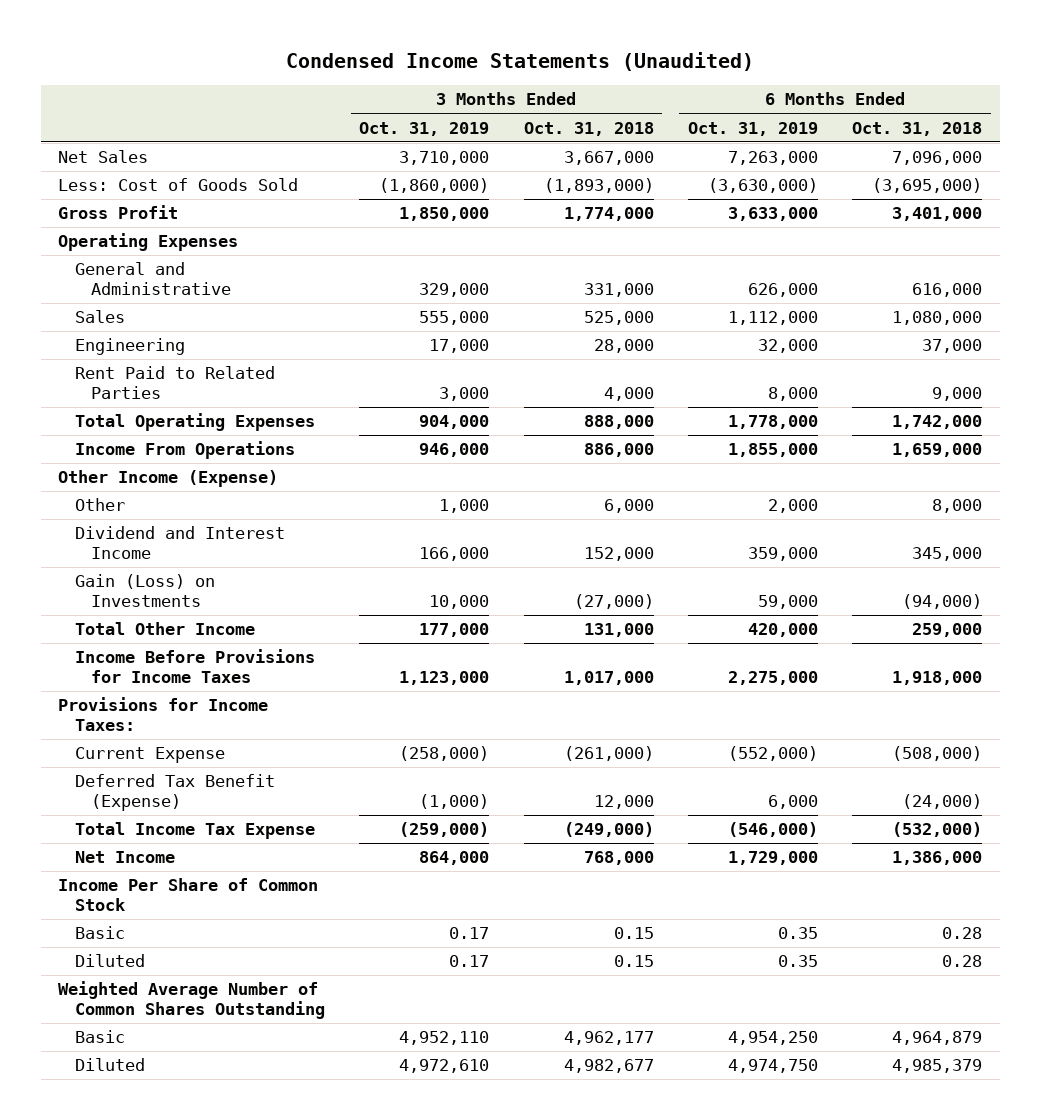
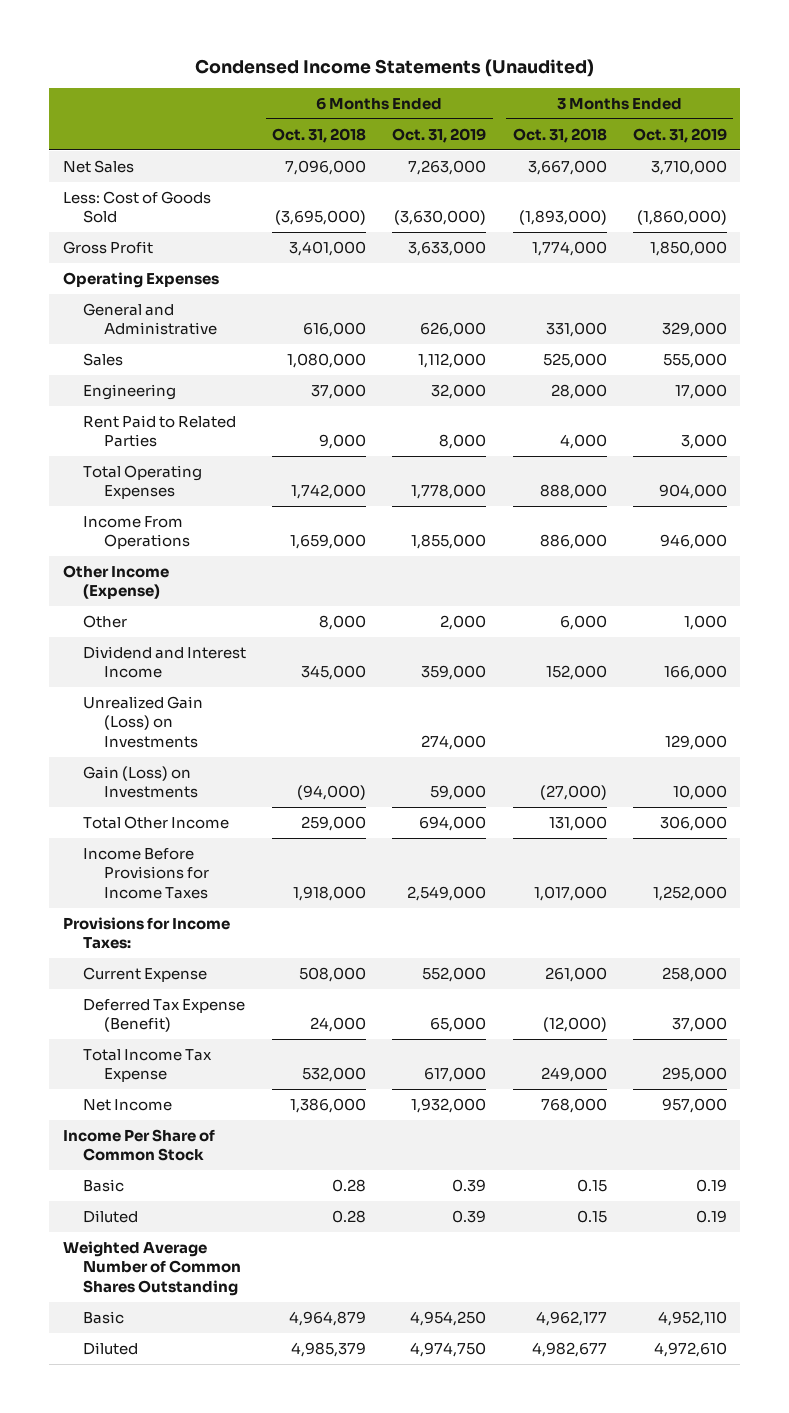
- | 3 Months Ended Oct. 31, 2019 | 3 Months Ended Oct. 31, 2018 | 6 Months Ended Oct. 31, 2019 | 6 Months Ended Oct. 31, 2018
+ | 6 Months Ended Oct. 31, 2018 | 6 Months Ended Oct. 31, 2019 | 3 Months Ended Oct. 31, 2018 | 3 Months Ended Oct. 31, 2019
+ Unrealized Gain (Loss) on Investments | | 274,000 | | 129,000
- Total Other Income | 177,000 | 131,000 | 420,000 | 259,000
- Income Before Provisions for Income Taxes | 1,123,000 | 1,017,000 | 2,275,000 | 1,918,000
+ Total Other Income | 259,000 | 694,000 | 131,000 | 306,000
+ Income Before Provisions for Income Taxes | 1,918,000 | 2,549,000 | 1,017,000 | 1,252,000
- Current Expense | (258,000) | (261,000) | (552,000) | (508,000)
- Deferred Tax Benefit (Expense) | (1,000) | 12,000 | 6,000 | (24,000)
- Total Income Tax Expense | (259,000) | (249,000) | (546,000) | (532,000)
- Net Income | 864,000 | 768,000 | 1,729,000 | 1,386,000
+ Current Expense | 508,000 | 552,000 | 261,000 | 258,000
+ Deferred Tax Expense (Benefit) | 24,000 | 65,000 | (12,000) | 37,000
+ Total Income Tax Expense | 532,000 | 617,000 | 249,000 | 295,000
+ Net Income | 1,386,000 | 1,932,000 | 768,000 | 957,000
- Basic | 0.17 | 0.15 | 0.35 | 0.28
- Diluted | 0.17 | 0.15 | 0.35 | 0.28
+ Basic | 0.28 | 0.39 | 0.15 | 0.19
+ Diluted | 0.28 | 0.39 | 0.15 | 0.19

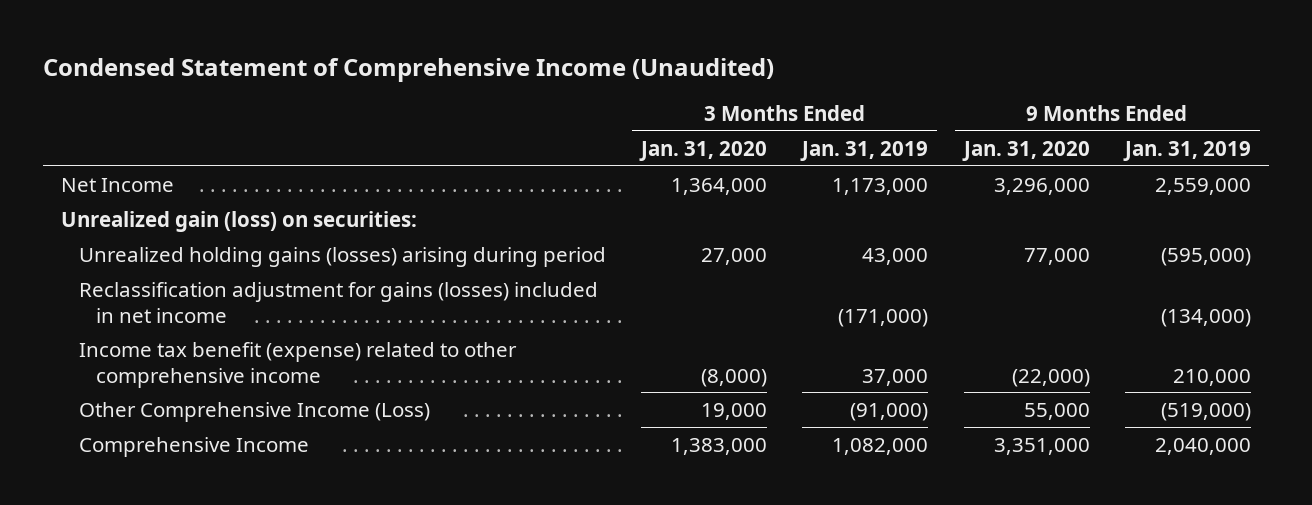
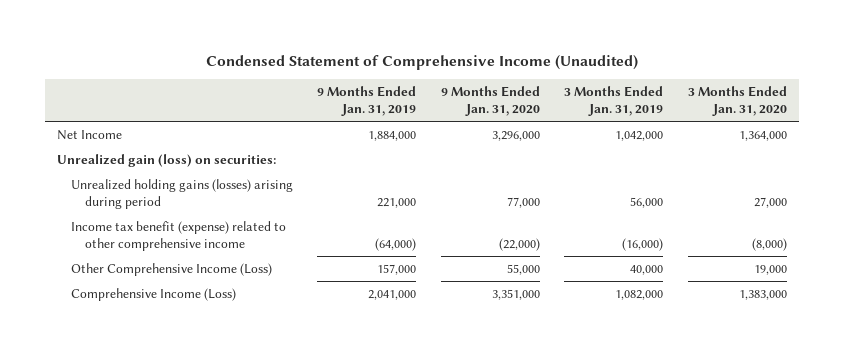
- | 3 Months Ended Jan. 31, 2020 | 3 Months Ended Jan. 31, 2019 | 9 Months Ended Jan. 31, 2020 | 9 Months Ended Jan. 31, 2019
+ | 9 Months Ended Jan. 31, 2019 | 9 Months Ended Jan. 31, 2020 | 3 Months Ended Jan. 31, 2019 | 3 Months Ended Jan. 31, 2020
- Net Income | 1,364,000 | 1,173,000 | 3,296,000 | 2,559,000
+ Net Income | 1,884,000 | 3,296,000 | 1,042,000 | 1,364,000
- Unrealized holding gains (losses) arising during period | 27,000 | 43,000 | 77,000 | (595,000)
- Reclassification adjustment for gains (losses) included in net income | | (171,000) | | (134,000)
- Income tax benefit (expense) related to other comprehensive income | (8,000) | 37,000 | (22,000) | 210,000
- Other Comprehensive Income (Loss) | 19,000 | (91,000) | 55,000 | (519,000)
- Comprehensive Income | 1,383,000 | 1,082,000 | 3,351,000 | 2,040,000
+ Unrealized holding gains (losses) arising during period | 221,000 | 77,000 | 56,000 | 27,000
+ Income tax benefit (expense) related to other comprehensive income | (64,000) | (22,000) | (16,000) | (8,000)
+ Other Comprehensive Income (Loss) | 157,000 | 55,000 | 40,000 | 19,000
+ Comprehensive Income (Loss) | 2,041,000 | 3,351,000 | 1,082,000 | 1,383,000

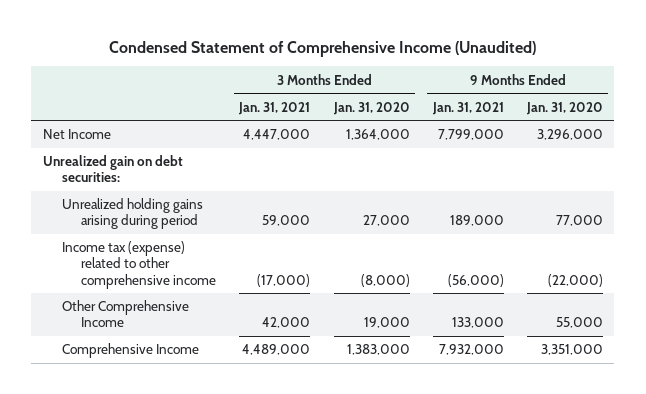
- | 9 Months Ended Jan. 31, 2019 | 9 Months Ended Jan. 31, 2020 | 3 Months Ended Jan. 31, 2019 | 3 Months Ended Jan. 31, 2020
+ | 3 Months Ended Jan. 31, 2021 | 3 Months Ended Jan. 31, 2020 | 9 Months Ended Jan. 31, 2021 | 9 Months Ended Jan. 31, 2020
- Unrealized gain (loss) on securities:
- Unrealized holding gains (losses) arising during period | 221,000 | 77,000 | 56,000 | 27,000
- Income tax benefit (expense) related to other comprehensive income | (64,000) | (22,000) | (16,000) | (8,000)
- Other Comprehensive Income (Loss) | 157,000 | 55,000 | 40,000 | 19,000
- Comprehensive Income (Loss) | 2,041,000 | 3,351,000 | 1,082,000 | 1,383,000
+ Unrealized gain on debt securities:
+ Unrealized holding gains arising during period | 59,000 | 27,000 | 189,000 | 77,000
+ Income tax (expense) related to other comprehensive income | (17,000) | (8,000) | (56,000) | (22,000)
+ Other Comprehensive Income | 42,000 | 19,000 | 133,000 | 55,000
+ Comprehensive Income | 4,489,000 | 1,383,000 | 7,932,000 | 3,351,000

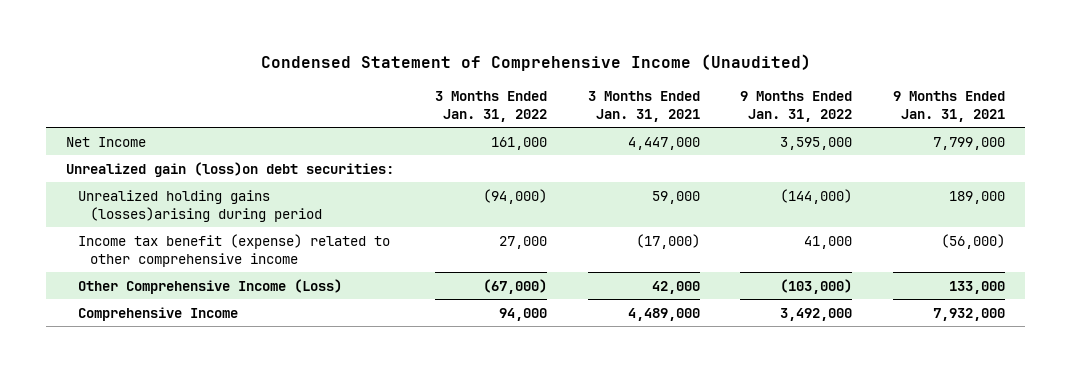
- | 3 Months Ended Jan. 31, 2021 | 3 Months Ended Jan. 31, 2020 | 9 Months Ended Jan. 31, 2021 | 9 Months Ended Jan. 31, 2020
+ | 3 Months Ended Jan. 31, 2022 | 3 Months Ended Jan. 31, 2021 | 9 Months Ended Jan. 31, 2022 | 9 Months Ended Jan. 31, 2021
- Unrealized gain on debt securities:
- Unrealized holding gains arising during period | 59,000 | 27,000 | 189,000 | 77,000
- Income tax (expense) related to other comprehensive income | (17,000) | (8,000) | (56,000) | (22,000)
- Other Comprehensive Income | 42,000 | 19,000 | 133,000 | 55,000
+ Unrealized gain (loss)on debt securities:
+ Unrealized holding gains (losses)arising during period | (94,000) | 59,000 | (144,000) | 189,000
+ Income tax benefit (expense) related to other comprehensive income | 27,000 | (17,000) | 41,000 | (56,000)
+ Other Comprehensive Income (Loss) | (67,000) | 42,000 | (103,000) | 133,000

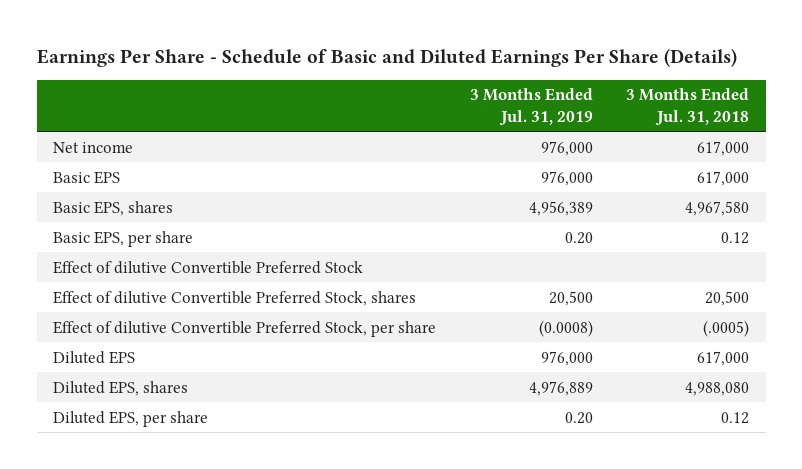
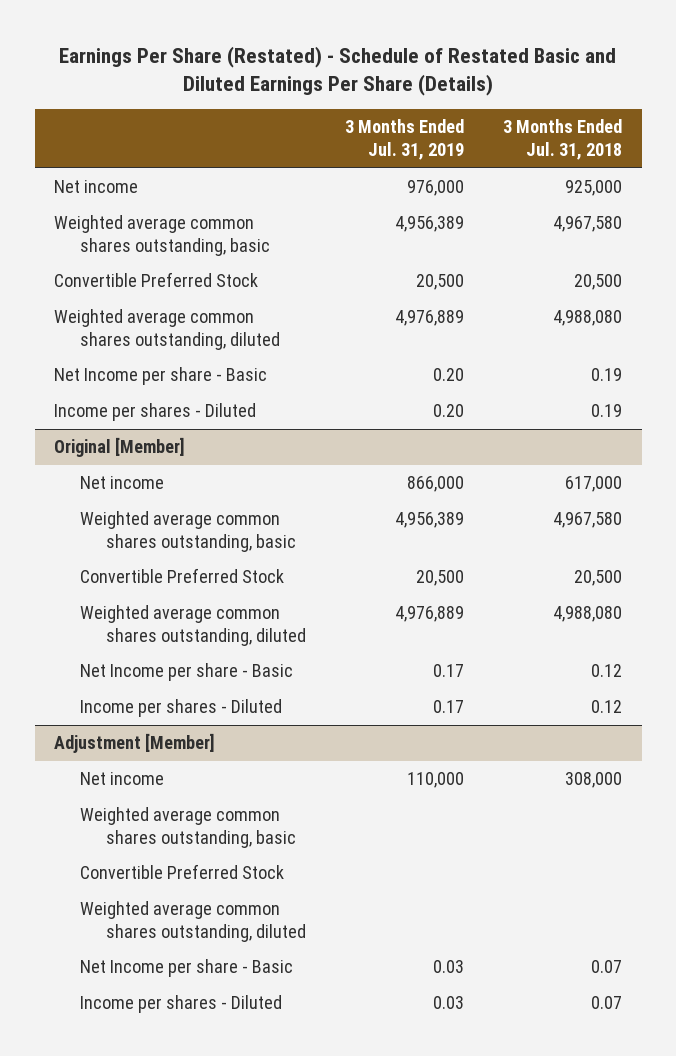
- Earnings Per Share - Schedule of Basic and Diluted Earnings Per Share (Details)
+ Earnings Per Share (Restated) - Schedule of Restated Basic and Diluted Earnings Per Share (Details)
- Net income | 976,000 | 617,000
- Basic EPS | 976,000 | 617,000
- Basic EPS, shares | 4,956,389 | 4,967,580
- Basic EPS, per share | 0.20 | 0.12
- Effect of dilutive Convertible Preferred Stock
- Effect of dilutive Convertible Preferred Stock, shares | 20,500 | 20,500
- Effect of dilutive Convertible Preferred Stock, per share | (0.0008) | (.0005)
- Diluted EPS | 976,000 | 617,000
- Diluted EPS, shares | 4,976,889 | 4,988,080
- Diluted EPS, per share | 0.20 | 0.12
+ Net income | 976,000 | 925,000
+ Weighted average common shares outstanding, basic | 4,956,389 | 4,967,580
+ Convertible Preferred Stock | 20,500 | 20,500
+ Weighted average common shares outstanding, diluted | 4,976,889 | 4,988,080
+ Net Income per share - Basic | 0.20 | 0.19
+ Income per shares - Diluted | 0.20 | 0.19
+ Original [Member]
+ Net income | 866,000 | 617,000
+ Weighted average common shares outstanding, basic | 4,956,389 | 4,967,580
+ Convertible Preferred Stock | 20,500 | 20,500
+ Weighted average common shares outstanding, diluted | 4,976,889 | 4,988,080
+ Net Income per share - Basic | 0.17 | 0.12
+ Income per shares - Diluted | 0.17 | 0.12
+ Adjustment [Member]
+ Net income | 110,000 | 308,000
+ Weighted average common shares outstanding, basic
+ Convertible Preferred Stock
+ Weighted average common shares outstanding, diluted
+ Net Income per share - Basic | 0.03 | 0.07
+ Income per shares - Diluted | 0.03 | 0.07

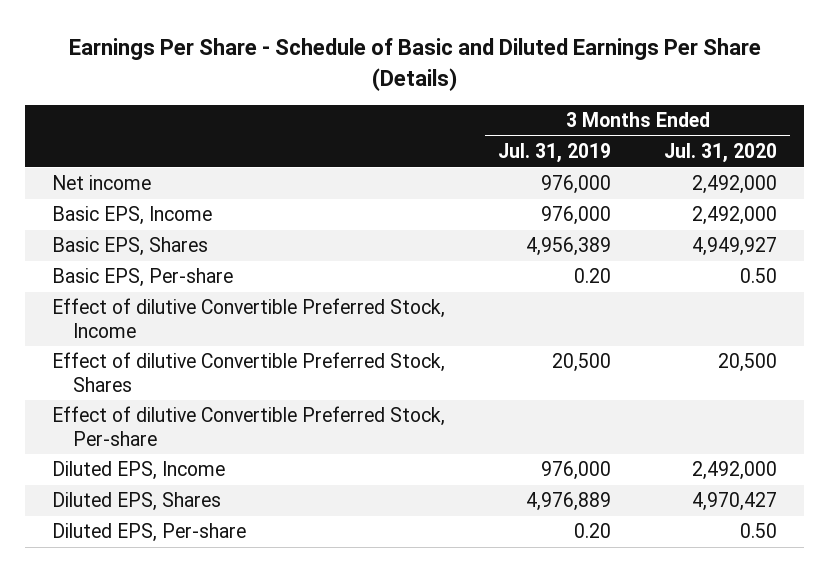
- Earnings Per Share (Restated) - Schedule of Restated Basic and Diluted Earnings Per Share (Details)
+ Earnings Per Share - Schedule of Basic and Diluted Earnings Per Share (Details)
- | 3 Months Ended Jul. 31, 2019 | 3 Months Ended Jul. 31, 2018
+ | 3 Months Ended Jul. 31, 2019 | 3 Months Ended Jul. 31, 2020
- Weighted average common shares outstanding, basic | 4,956,389 | 4,967,580
- Convertible Preferred Stock | 20,500 | 20,500
- Weighted average common shares outstanding, diluted | 4,976,889 | 4,988,080
- Net Income per share - Basic | 0.20 | 0.19
- Income per shares - Diluted | 0.20 | 0.19
- Original [Member]
- Net income | 866,000 | 617,000
- Weighted average common shares outstanding, basic | 4,956,389 | 4,967,580
- Convertible Preferred Stock | 20,500 | 20,500
- Weighted average common shares outstanding, diluted | 4,976,889 | 4,988,080
- Net Income per share - Basic | 0.17 | 0.12
- Income per shares - Diluted | 0.17 | 0.12
- Adjustment [Member]
- Net income | 110,000 | 308,000
- Weighted average common shares outstanding, basic
- Convertible Preferred Stock
- Weighted average common shares outstanding, diluted
- Net Income per share - Basic | 0.03 | 0.07
- Income per shares - Diluted | 0.03 | 0.07
+ Basic EPS, Income | 976,000 | 2,492,000
+ Basic EPS, Shares | 4,956,389 | 4,949,927
+ Basic EPS, Per-share | 0.20 | 0.50
+ Effect of dilutive Convertible Preferred Stock, Income
+ Effect of dilutive Convertible Preferred Stock, Shares | 20,500 | 20,500
+ Effect of dilutive Convertible Preferred Stock, Per-share
+ Diluted EPS, Income | 976,000 | 2,492,000
+ Diluted EPS, Shares | 4,976,889 | 4,970,427
+ Diluted EPS, Per-share | 0.20 | 0.50

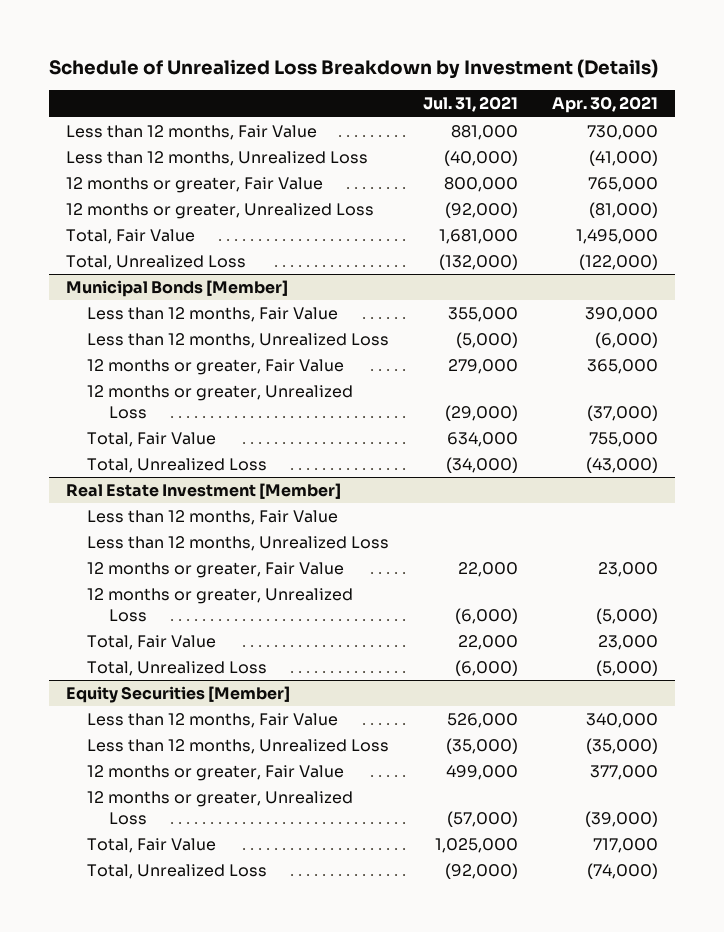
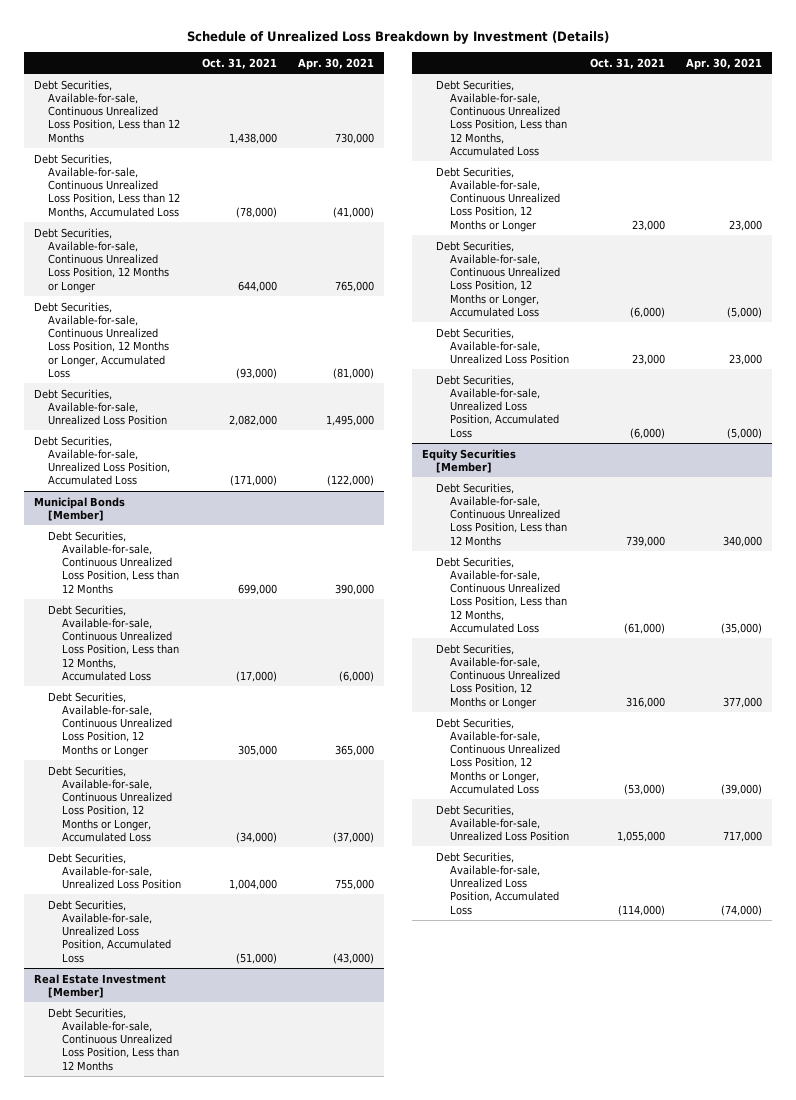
- | Jul. 31, 2021 | Apr. 30, 2021
+ | Oct. 31, 2021 | Apr. 30, 2021
- Less than 12 months, Fair Value | 881,000 | 730,000
- Less than 12 months, Unrealized Loss | (40,000) | (41,000)
- 12 months or greater, Fair Value | 800,000 | 765,000
- 12 months or greater, Unrealized Loss | (92,000) | (81,000)
- Total, Fair Value | 1,681,000 | 1,495,000
- Total, Unrealized Loss | (132,000) | (122,000)
+ Debt Securities, Available-for-sale, Continuous Unrealized Loss Position, Less than 12 Months | 1,438,000 | 730,000
+ Debt Securities, Available-for-sale, Continuous Unrealized Loss Position, Less than 12 Months, Accumulated Loss | (78,000) | (41,000)
+ Debt Securities, Available-for-sale, Continuous Unrealized Loss Position, 12 Months or Longer | 644,000 | 765,000
+ Debt Securities, Available-for-sale, Continuous Unrealized Loss Position, 12 Months or Longer, Accumulated Loss | (93,000) | (81,000)
+ Debt Securities, Available-for-sale, Unrealized Loss Position | 2,082,000 | 1,495,000
+ Debt Securities, Available-for-sale, Unrealized Loss Position, Accumulated Loss | (171,000) | (122,000)
@ Municipal Bonds [Member]
- Less than 12 months, Fair Value | 355,000 | 390,000
- Less than 12 months, Unrealized Loss | (5,000) | (6,000)
- 12 months or greater, Fair Value | 279,000 | 365,000
- 12 months or greater, Unrealized Loss | (29,000) | (37,000)
- Total, Fair Value | 634,000 | 755,000
- Total, Unrealized Loss | (34,000) | (43,000)
+ Debt Securities, Available-for-sale, Continuous Unrealized Loss Position, Less than 12 Months | 699,000 | 390,000
+ Debt Securities, Available-for-sale, Continuous Unrealized Loss Position, Less than 12 Months, Accumulated Loss | (17,000) | (6,000)
+ Debt Securities, Available-for-sale, Continuous Unrealized Loss Position, 12 Months or Longer | 305,000 | 365,000
+ Debt Securities, Available-for-sale, Continuous Unrealized Loss Position, 12 Months or Longer, Accumulated Loss | (34,000) | (37,000)
+ Debt Securities, Available-for-sale, Unrealized Loss Position | 1,004,000 | 755,000
+ Debt Securities, Available-for-sale, Unrealized Loss Position, Accumulated Loss | (51,000) | (43,000)
@ Real Estate Investment [Member]
- Less than 12 months, Fair Value
- Less than 12 months, Unrealized Loss
- 12 months or greater, Fair Value | 22,000 | 23,000
- 12 months or greater, Unrealized Loss | (6,000) | (5,000)
- Total, Fair Value | 22,000 | 23,000
- Total, Unrealized Loss | (6,000) | (5,000)
+ Debt Securities, Available-for-sale, Continuous Unrealized Loss Position, Less than 12 Months
+ Debt Securities, Available-for-sale, Continuous Unrealized Loss Position, Less than 12 Months, Accumulated Loss
+ Debt Securities, Available-for-sale, Continuous Unrealized Loss Position, 12 Months or Longer | 23,000 | 23,000
+ Debt Securities, Available-for-sale, Continuous Unrealized Loss Position, 12 Months or Longer, Accumulated Loss | (6,000) | (5,000)
+ Debt Securities, Available-for-sale, Unrealized Loss Position | 23,000 | 23,000
+ Debt Securities, Available-for-sale, Unrealized Loss Position, Accumulated Loss | (6,000) | (5,000)
@ Equity Securities [Member]
- Less than 12 months, Fair Value | 526,000 | 340,000
- Less than 12 months, Unrealized Loss | (35,000) | (35,000)
- 12 months or greater, Fair Value | 499,000 | 377,000
- 12 months or greater, Unrealized Loss | (57,000) | (39,000)
- Total, Fair Value | 1,025,000 | 717,000
- Total, Unrealized Loss | (92,000) | (74,000)
+ Debt Securities, Available-for-sale, Continuous Unrealized Loss Position, Less than 12 Months | 739,000 | 340,000
+ Debt Securities, Available-for-sale, Continuous Unrealized Loss Position, Less than 12 Months, Accumulated Loss | (61,000) | (35,000)
+ Debt Securities, Available-for-sale, Continuous Unrealized Loss Position, 12 Months or Longer | 316,000 | 377,000
+ Debt Securities, Available-for-sale, Continuous Unrealized Loss Position, 12 Months or Longer, Accumulated Loss | (53,000) | (39,000)
+ Debt Securities, Available-for-sale, Unrealized Loss Position | 1,055,000 | 717,000
+ Debt Securities, Available-for-sale, Unrealized Loss Position, Accumulated Loss | (114,000) | (74,000)

